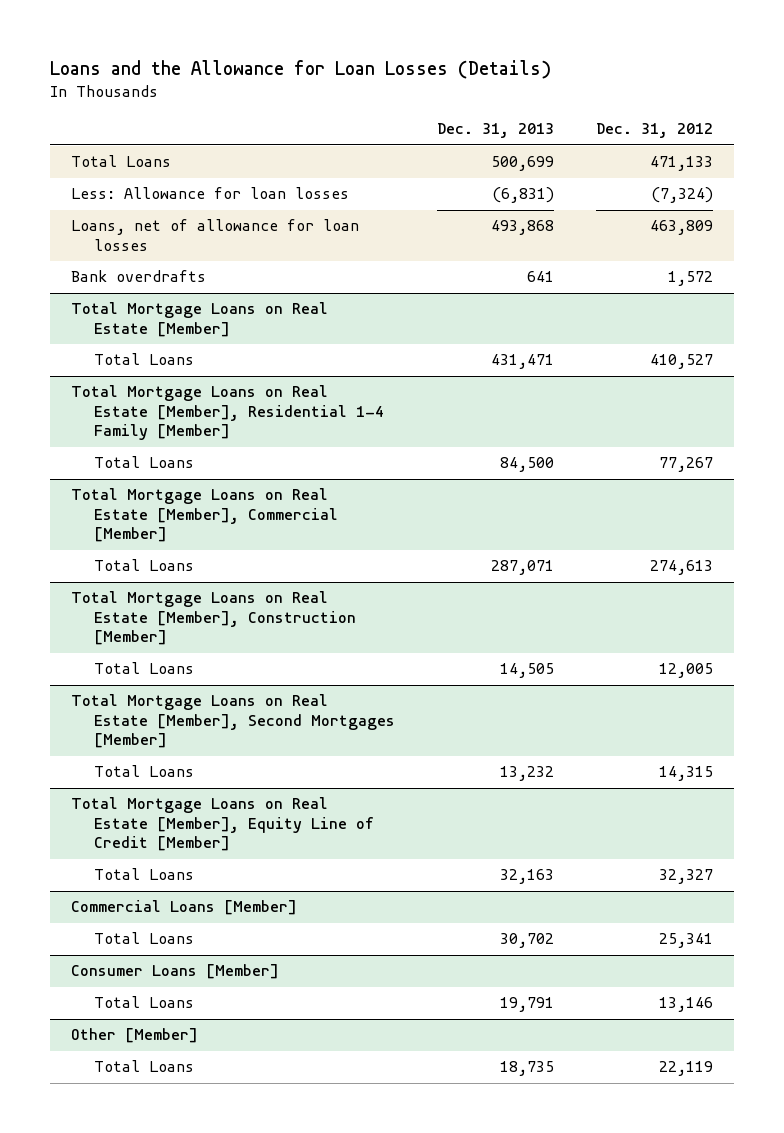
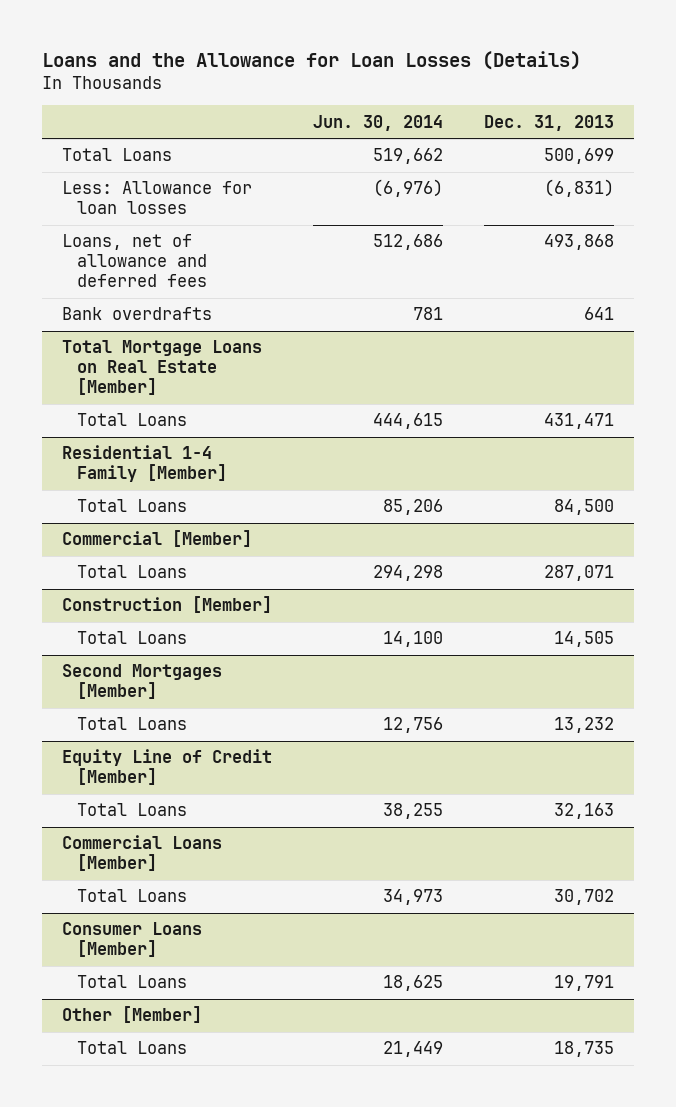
- | Dec. 31, 2013 | Dec. 31, 2012
+ | Jun. 30, 2014 | Dec. 31, 2013
- Loans, net of allowance for loan losses | 493,868 | 463,809
+ Loans, net of allowance and deferred fees | 512,686 | 493,868
- Total Mortgage Loans on Real Estate [Member], Residential 1-4 Family [Member]
+ Residential 1-4 Family [Member]
- Total Mortgage Loans on Real Estate [Member], Commercial [Member]
+ Commercial [Member]
- Total Mortgage Loans on Real Estate [Member], Construction [Member]
+ Construction [Member]
- Total Mortgage Loans on Real Estate [Member], Second Mortgages [Member]
+ Second Mortgages [Member]
- Total Mortgage Loans on Real Estate [Member], Equity Line of Credit [Member]
+ Equity Line of Credit [Member]

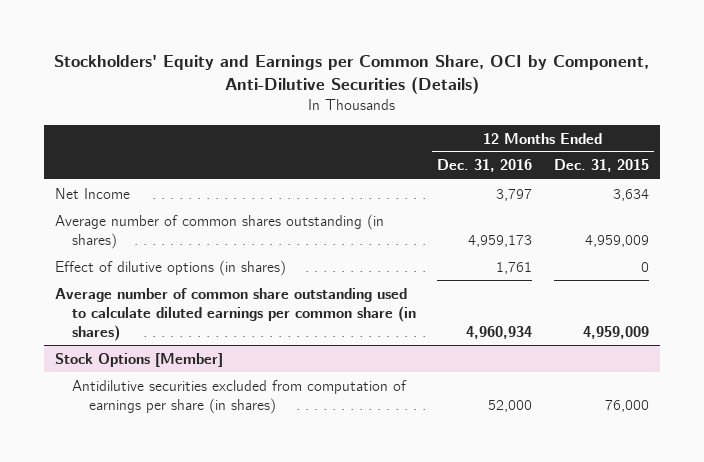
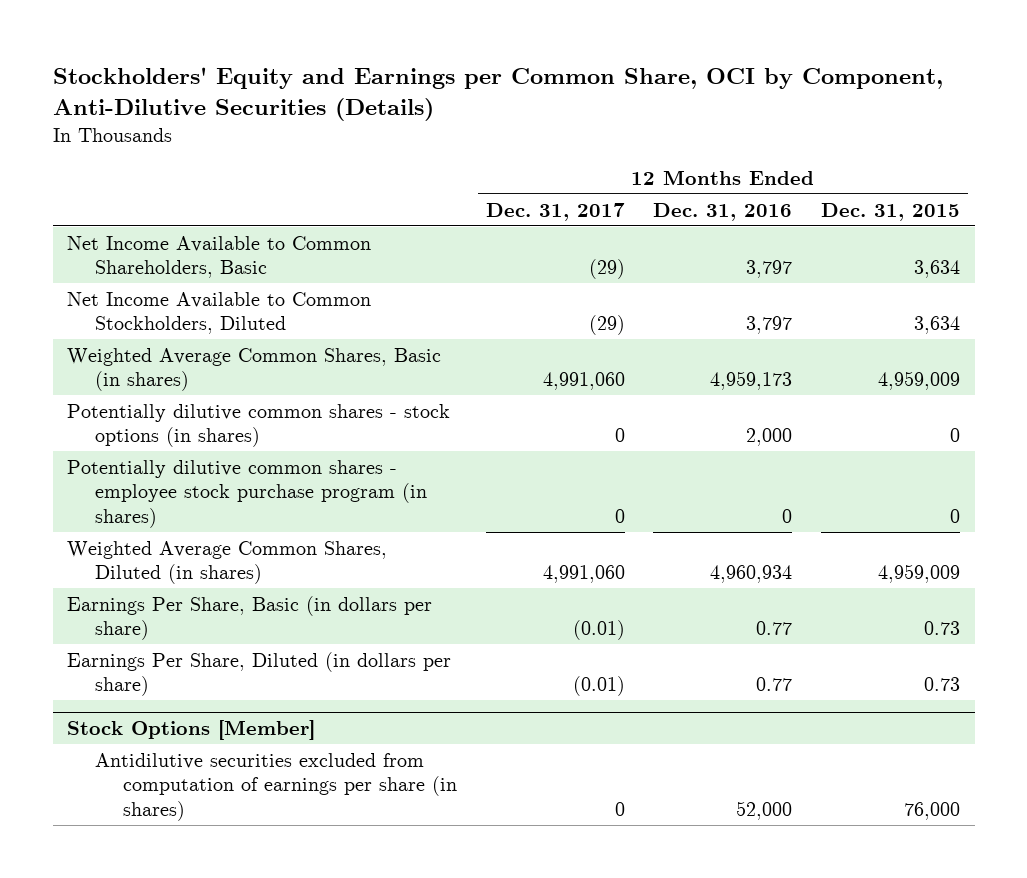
- | 12 Months Ended Dec. 31, 2016 | 12 Months Ended Dec. 31, 2015
+ | 12 Months Ended Dec. 31, 2017 | 12 Months Ended Dec. 31, 2016 | 12 Months Ended Dec. 31, 2015
- Net Income | 3,797 | 3,634
- Average number of common shares outstanding (in shares) | 4,959,173 | 4,959,009
- Effect of dilutive options (in shares) | 1,761 | 0
- Average number of common share outstanding used to calculate diluted earnings per common share (in shares) | 4,960,934 | 4,959,009
+ Net Income Available to Common Shareholders, Basic | (29) | 3,797 | 3,634
+ Net Income Available to Common Stockholders, Diluted | (29) | 3,797 | 3,634
+ Weighted Average Common Shares, Basic (in shares) | 4,991,060 | 4,959,173 | 4,959,009
+ Potentially dilutive common shares - stock options (in shares) | 0 | 2,000 | 0
+ Potentially dilutive common shares - employee stock purchase program (in shares) | 0 | 0 | 0
+ Weighted Average Common Shares, Diluted (in shares) | 4,991,060 | 4,960,934 | 4,959,009
+ Earnings Per Share, Basic (in dollars per share) | (0.01) | 0.77 | 0.73
+ Earnings Per Share, Diluted (in dollars per share) | (0.01) | 0.77 | 0.73

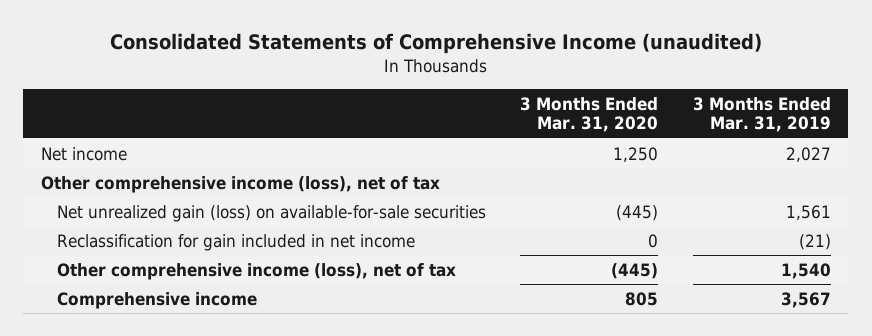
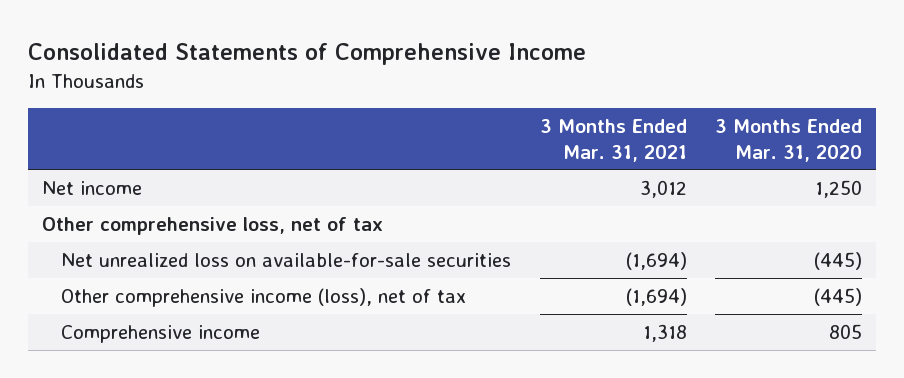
- Consolidated Statements of Comprehensive Income (unaudited)
+ Consolidated Statements of Comprehensive Income
- | 3 Months Ended Mar. 31, 2020 | 3 Months Ended Mar. 31, 2019
+ | 3 Months Ended Mar. 31, 2021 | 3 Months Ended Mar. 31, 2020
- Other comprehensive income (loss), net of tax
- Net unrealized gain (loss) on available-for-sale securities | (445) | 1,561
- Reclassification for gain included in net income | 0 | (21)
+ Other comprehensive loss, net of tax
+ Net unrealized loss on available-for-sale securities | (1,694) | (445)

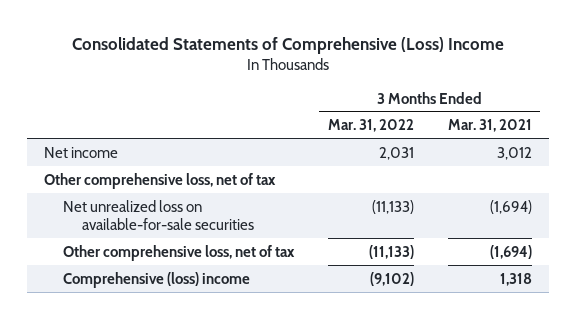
- Consolidated Statements of Comprehensive Income
+ Consolidated Statements of Comprehensive (Loss) Income
- | 3 Months Ended Mar. 31, 2021 | 3 Months Ended Mar. 31, 2020
+ | 3 Months Ended Mar. 31, 2022 | 3 Months Ended Mar. 31, 2021
- Other comprehensive income (loss), net of tax | (1,694) | (445)
- Comprehensive income | 1,318 | 805
+ Other comprehensive loss, net of tax | (11,133) | (1,694)
+ Comprehensive (loss) income | (9,102) | 1,318

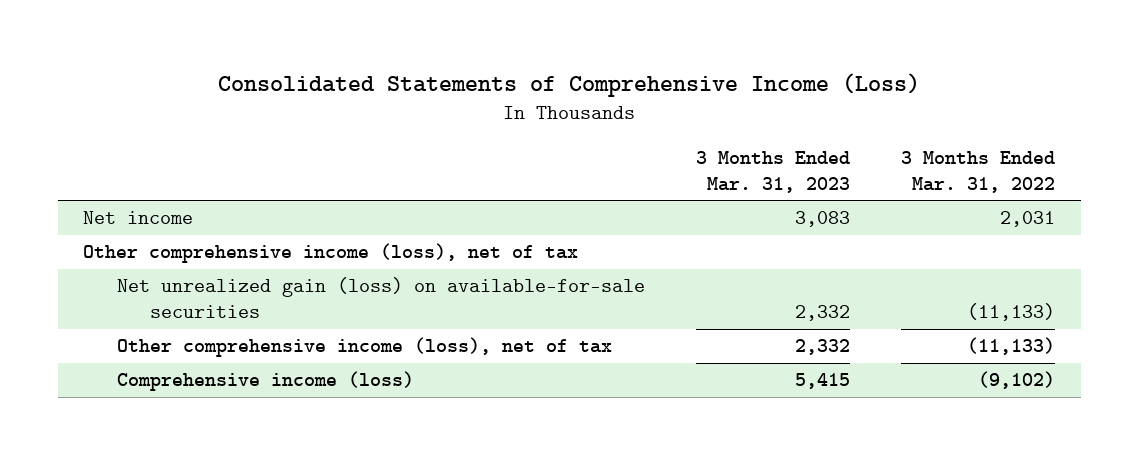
- Consolidated Statements of Comprehensive (Loss) Income
+ Consolidated Statements of Comprehensive Income (Loss)
- | 3 Months Ended Mar. 31, 2022 | 3 Months Ended Mar. 31, 2021
+ | 3 Months Ended Mar. 31, 2023 | 3 Months Ended Mar. 31, 2022
- Other comprehensive loss, net of tax
- Net unrealized loss on available-for-sale securities | (11,133) | (1,694)
- Other comprehensive loss, net of tax | (11,133) | (1,694)
- Comprehensive (loss) income | (9,102) | 1,318
+ Other comprehensive income (loss), net of tax
+ Net unrealized gain (loss) on available-for-sale securities | 2,332 | (11,133)
+ Other comprehensive income (loss), net of tax | 2,332 | (11,133)
+ Comprehensive income (loss) | 5,415 | (9,102)

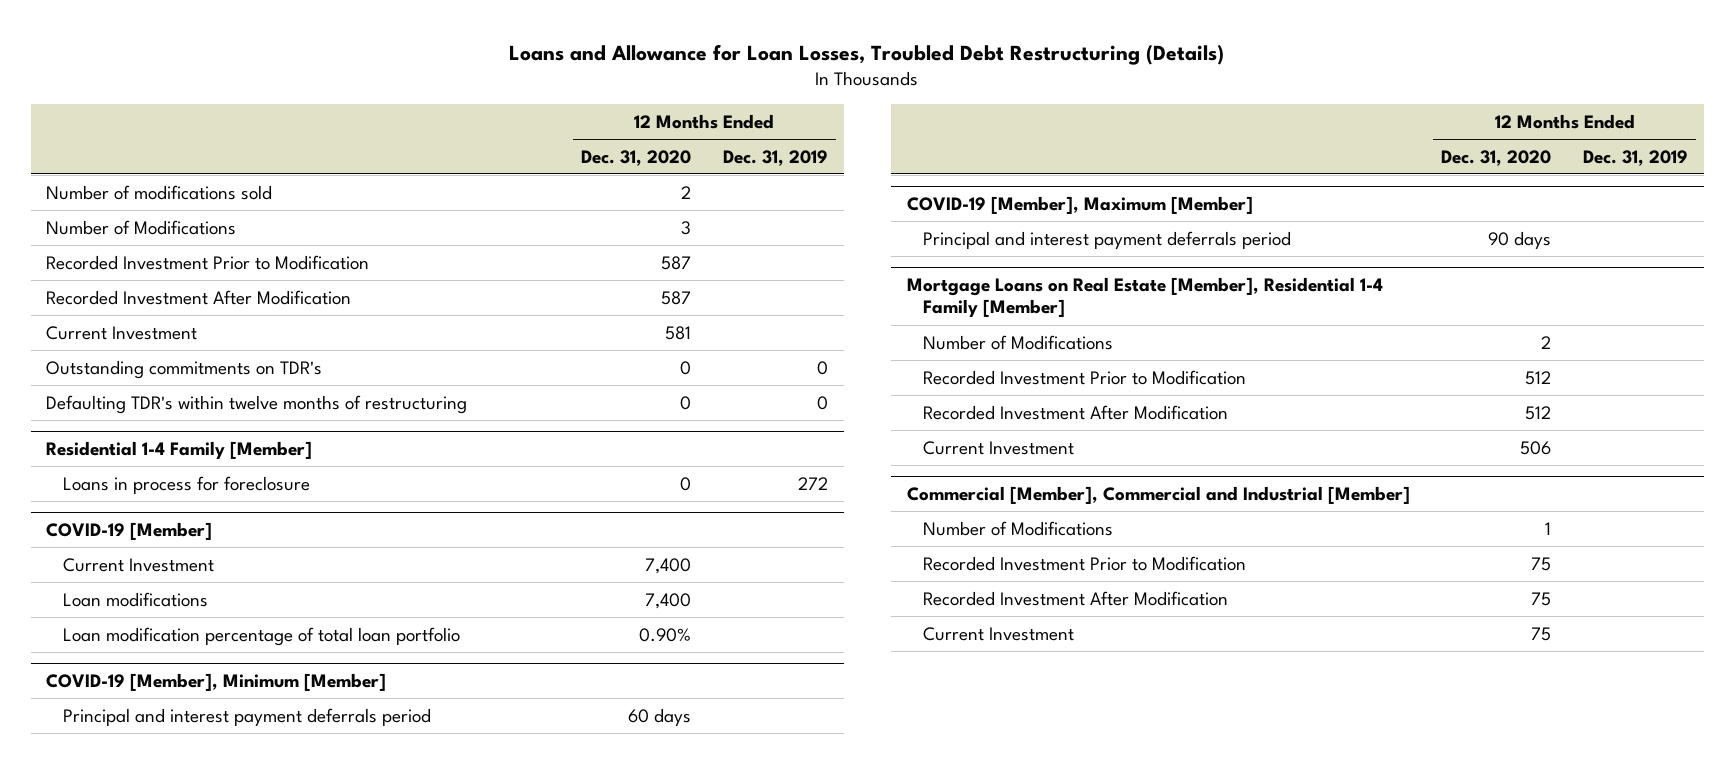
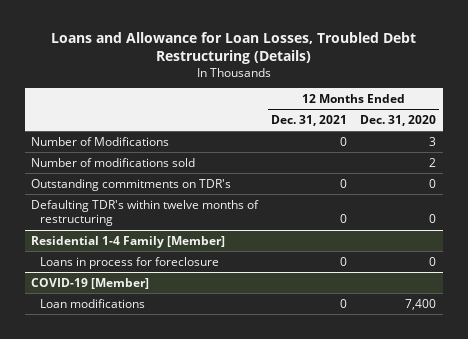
- | 12 Months Ended Dec. 31, 2020 | 12 Months Ended Dec. 31, 2019
+ | 12 Months Ended Dec. 31, 2021 | 12 Months Ended Dec. 31, 2020
- Recorded Investment Prior to Modification | 587 |
- Recorded Investment After Modification | 587 |
- Current Investment | 581 |
moved down: Number of modifications sold | | 2
@ COVID-19 [Member]
- Current Investment | 7,400 |
- Loan modification percentage of total loan portfolio | 0.90% |
- COVID-19 [Member], Minimum [Member]
- Principal and interest payment deferrals period | 60 days |
- COVID-19 [Member], Maximum [Member]
- Principal and interest payment deferrals period | 90 days |
- Mortgage Loans on Real Estate [Member], Residential 1-4 Family [Member]
- Number of Modifications | 2 |
- Recorded Investment Prior to Modification | 512 |
- Recorded Investment After Modification | 512 |
- Current Investment | 506 |
- Commercial [Member], Commercial and Industrial [Member]
- Number of Modifications | 1 |
- Recorded Investment Prior to Modification | 75 |
- Recorded Investment After Modification | 75 |
- Current Investment | 75 |

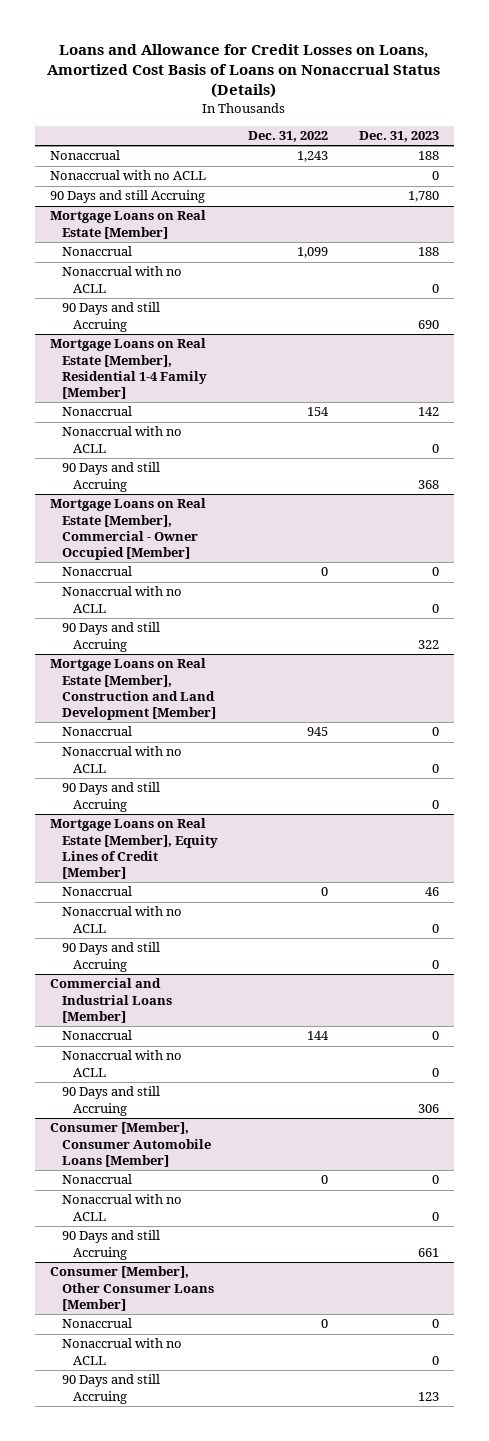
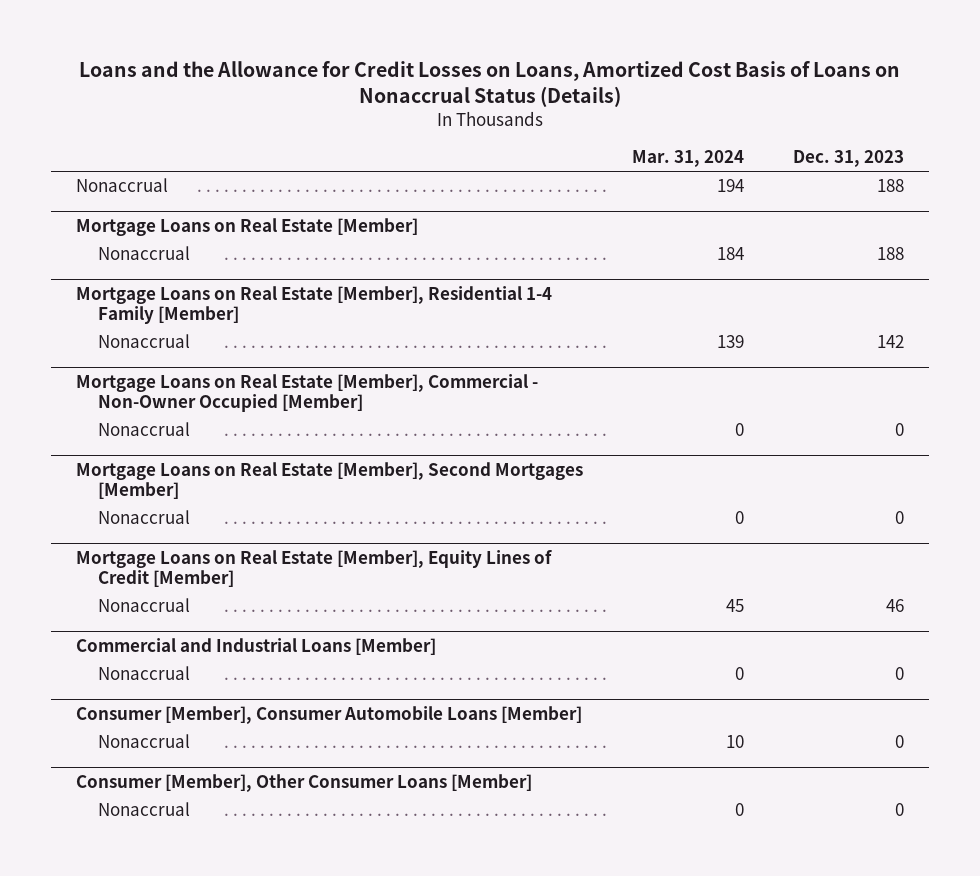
- Loans and Allowance for Credit Losses on Loans, Amortized Cost Basis of Loans on Nonaccrual Status (Details)
+ Loans and the Allowance for Credit Losses on Loans, Amortized Cost Basis of Loans on Nonaccrual Status (Details)
- | Dec. 31, 2022 | Dec. 31, 2023
+ | Mar. 31, 2024 | Dec. 31, 2023
- Nonaccrual with no ACLL | | 0
- 90 Days and still Accruing | | 1,780
@ Mortgage Loans on Real Estate [Member]
- Nonaccrual with no ACLL | | 0
- 90 Days and still Accruing | | 690
@ Mortgage Loans on Real Estate [Member], Residential 1-4 Family [Member]
- Nonaccrual with no ACLL | | 0
- 90 Days and still Accruing | | 368
- Mortgage Loans on Real Estate [Member], Commercial - Owner Occupied [Member]
+ Mortgage Loans on Real Estate [Member], Commercial - Non-Owner Occupied [Member]
- Nonaccrual with no ACLL | | 0
- 90 Days and still Accruing | | 322
- Mortgage Loans on Real Estate [Member], Construction and Land Development [Member]
+ Mortgage Loans on Real Estate [Member], Second Mortgages [Member]
- Nonaccrual with no ACLL | | 0
- 90 Days and still Accruing | | 0
@ Mortgage Loans on Real Estate [Member], Equity Lines of Credit [Member]
- Nonaccrual with no ACLL | | 0
- 90 Days and still Accruing | | 0
@ Commercial and Industrial Loans [Member]
- Nonaccrual with no ACLL | | 0
- 90 Days and still Accruing | | 306
@ Consumer [Member], Consumer Automobile Loans [Member]
- Nonaccrual with no ACLL | | 0
- 90 Days and still Accruing | | 661
@ Consumer [Member], Other Consumer Loans [Member]
- Nonaccrual with no ACLL | | 0
- 90 Days and still Accruing | | 123

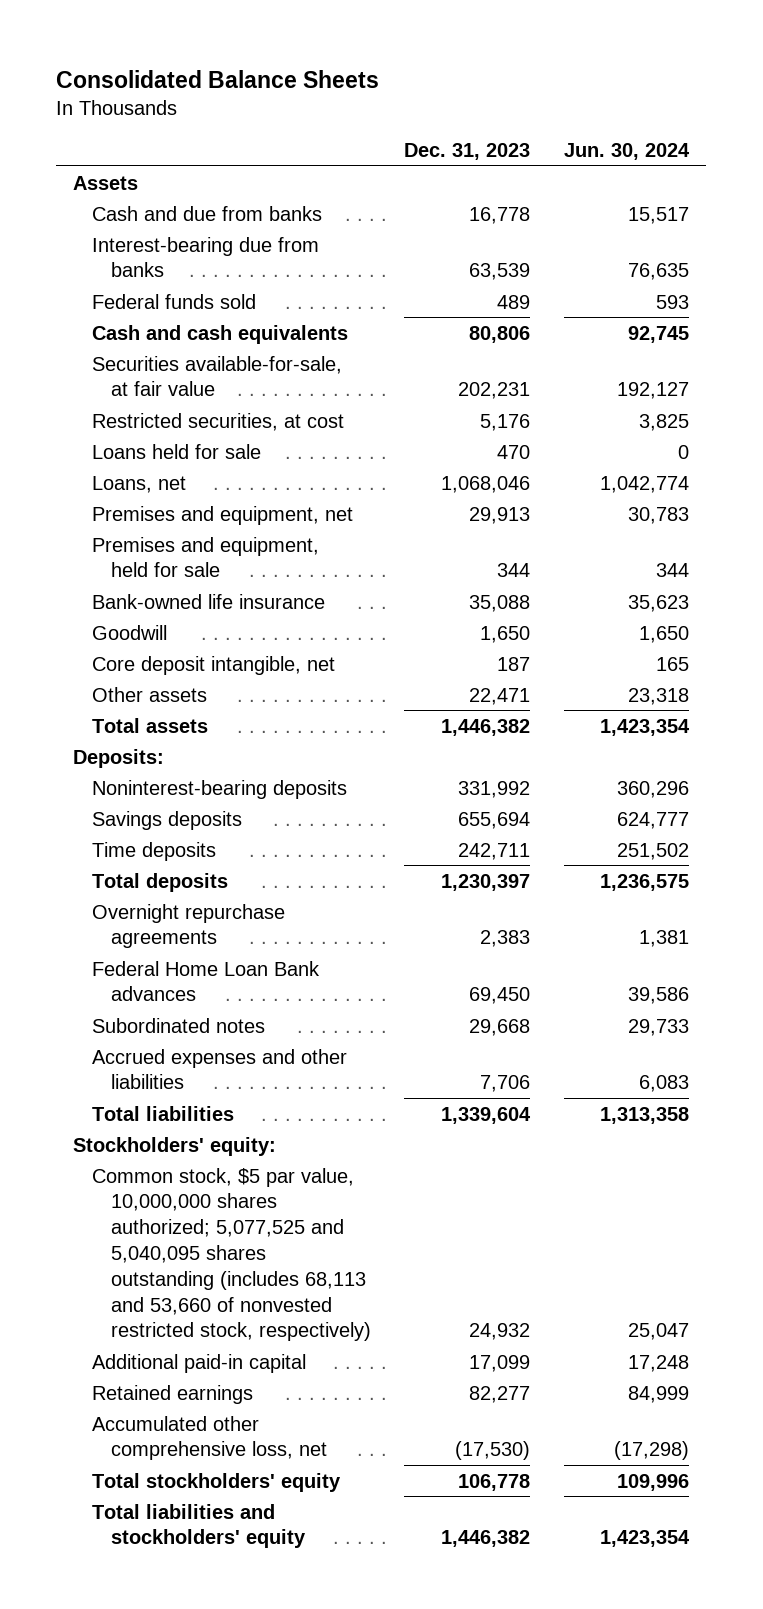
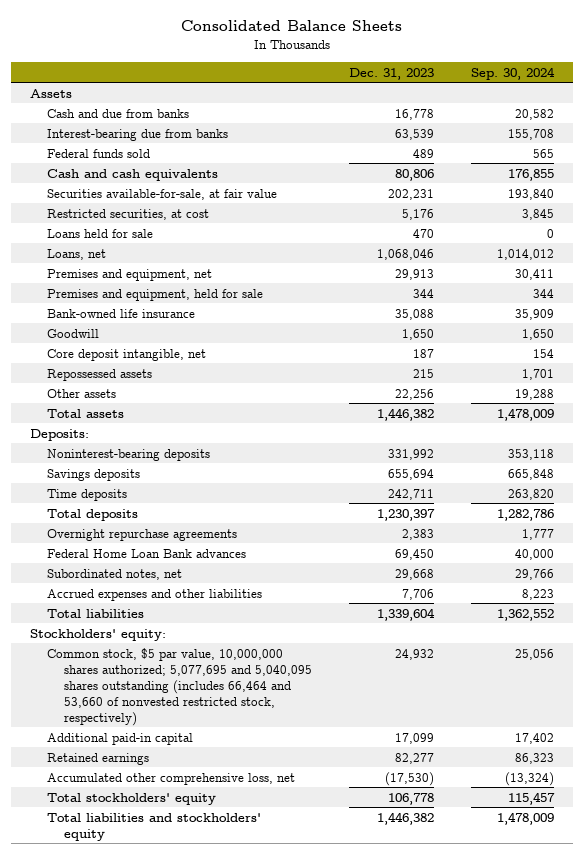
- | Dec. 31, 2023 | Jun. 30, 2024
+ | Dec. 31, 2023 | Sep. 30, 2024
- Other assets | 22,471 | 23,318
+ Repossessed assets | 215 | 1,701
+ Other assets | 22,256 | 19,288
- Subordinated notes | 29,668 | 29,733
+ Subordinated notes, net | 29,668 | 29,766
- Common stock, $5 par value, 10,000,000 shares authorized; 5,077,525 and 5,040,095 shares outstanding (includes 68,113 and 53,660 of nonvested restricted stock, respectively) | 24,932 | 25,047
+ Common stock, $5 par value, 10,000,000 shares authorized; 5,077,695 and 5,040,095 shares outstanding (includes 66,464 and 53,660 of nonvested restricted stock, respectively) | 24,932 | 25,056

